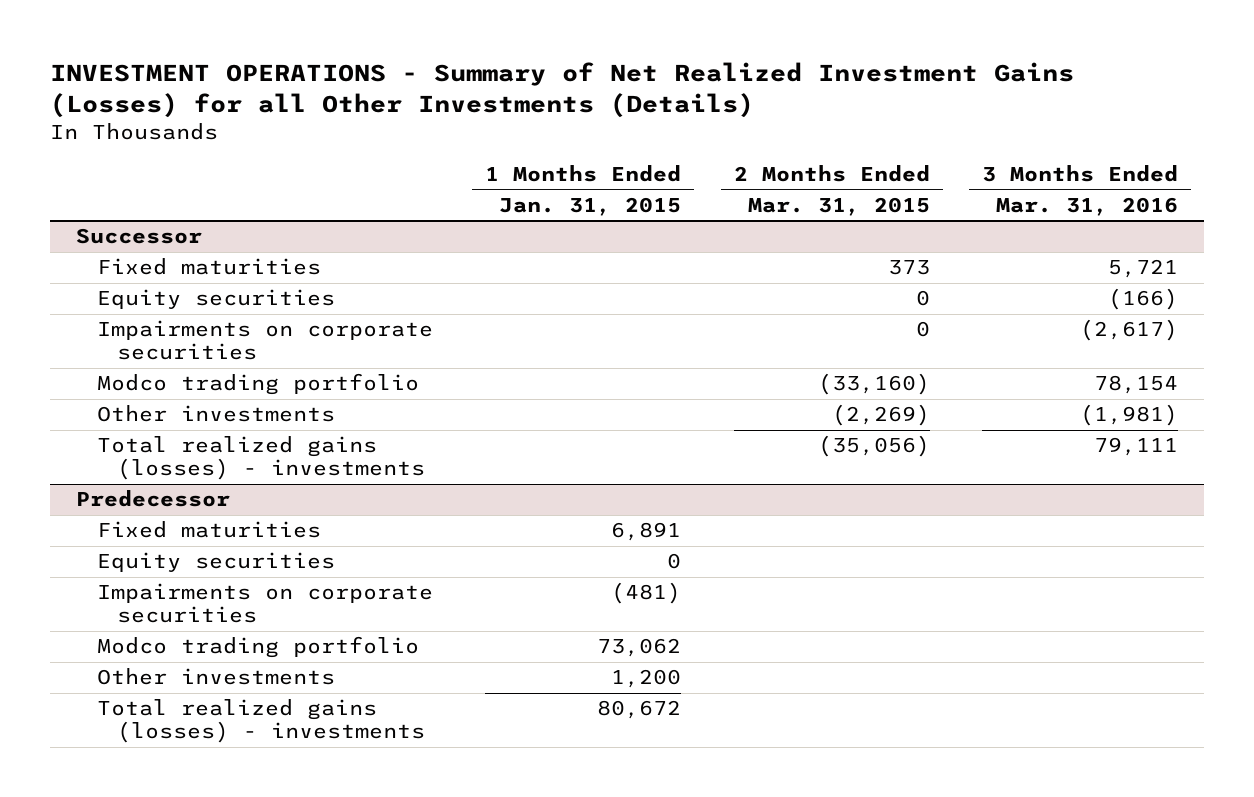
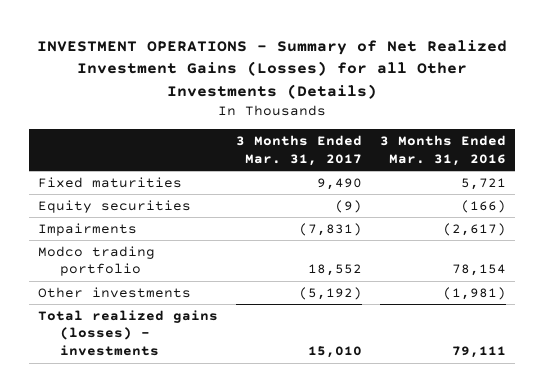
- | 1 Months Ended Jan. 31, 2015 | 2 Months Ended Mar. 31, 2015 | 3 Months Ended Mar. 31, 2016
+ | 3 Months Ended Mar. 31, 2017 | 3 Months Ended Mar. 31, 2016
- Successor
- Impairments on corporate securities | | 0 | (2,617)
+ Impairments | (7,831) | (2,617)
- Predecessor
- Fixed maturities | 6,891 | |
- Equity securities | 0 | |
- Impairments on corporate securities | (481) | |
- Modco trading portfolio | 73,062 | |
- Other investments | 1,200 | |
- Total realized gains (losses) - investments | 80,672 | |

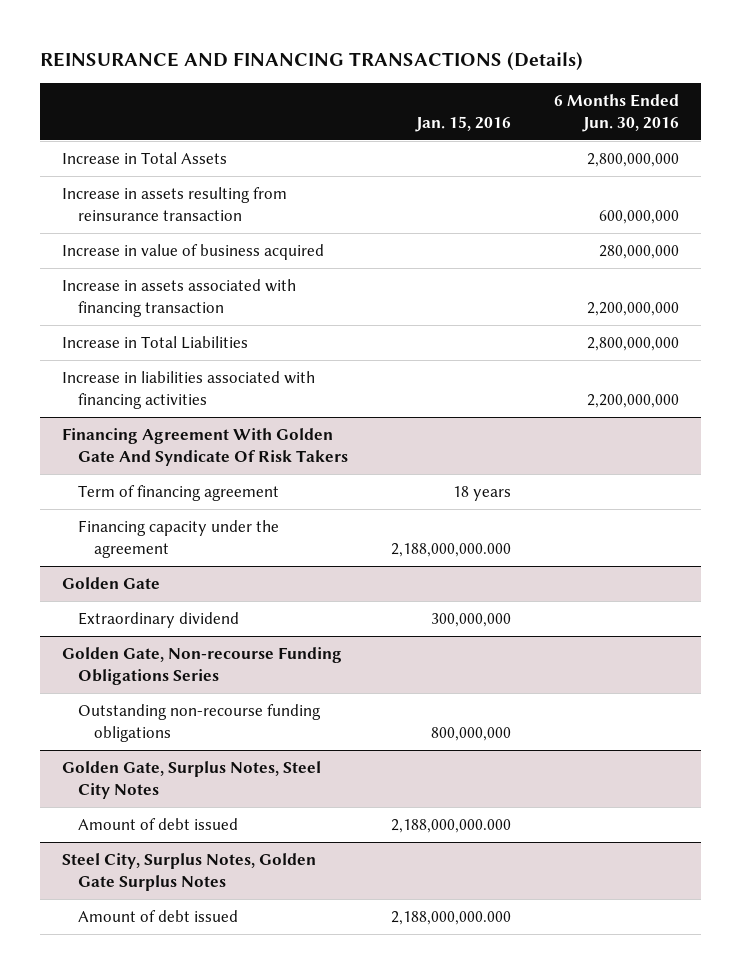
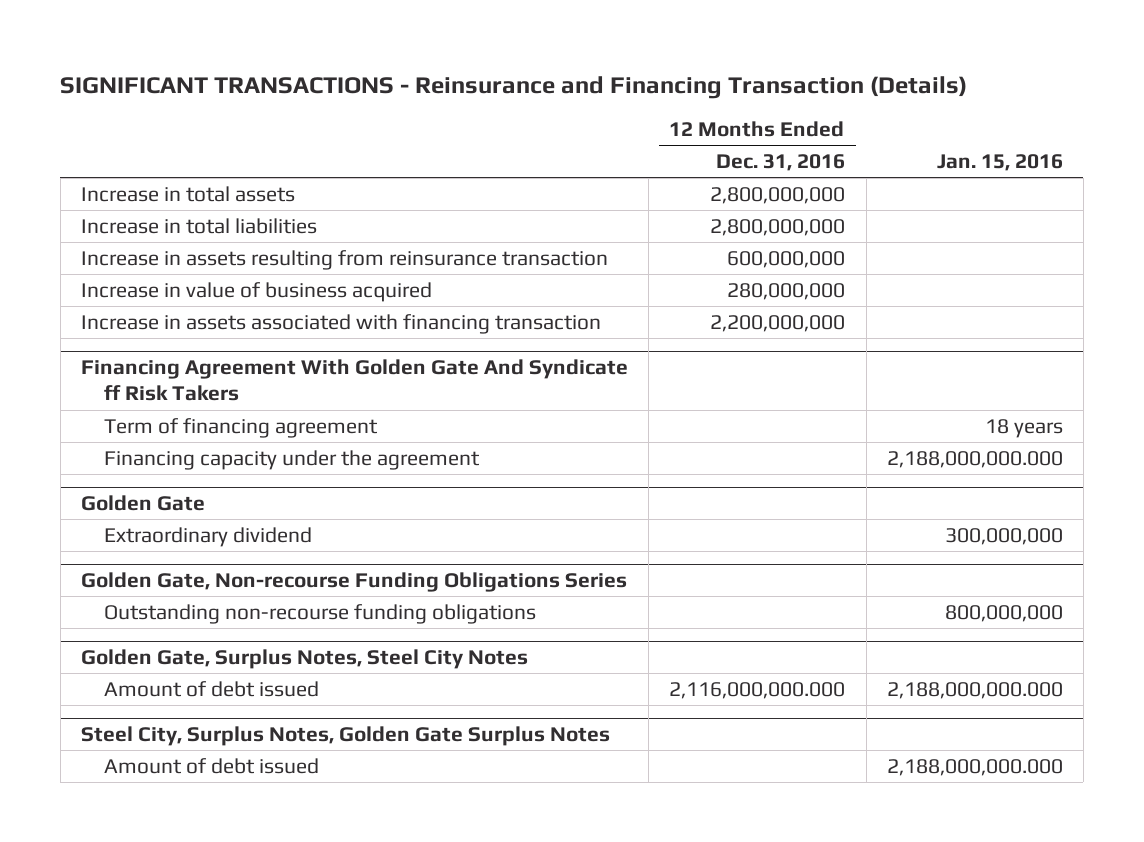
- REINSURANCE AND FINANCING TRANSACTIONS (Details)
+ SIGNIFICANT TRANSACTIONS - Reinsurance and Financing Transaction (Details)
- | Jan. 15, 2016 | 6 Months Ended Jun. 30, 2016
+ | 12 Months Ended Dec. 31, 2016 | Jan. 15, 2016
- Increase in Total Assets | | 2,800,000,000
+ Increase in total assets | 2,800,000,000 |
+ Increase in total liabilities | 2,800,000,000 |
- Increase in Total Liabilities | | 2,800,000,000
- Increase in liabilities associated with financing activities | | 2,200,000,000
- Financing Agreement With Golden Gate And Syndicate Of Risk Takers
+ Financing Agreement With Golden Gate And Syndicate ff Risk Takers

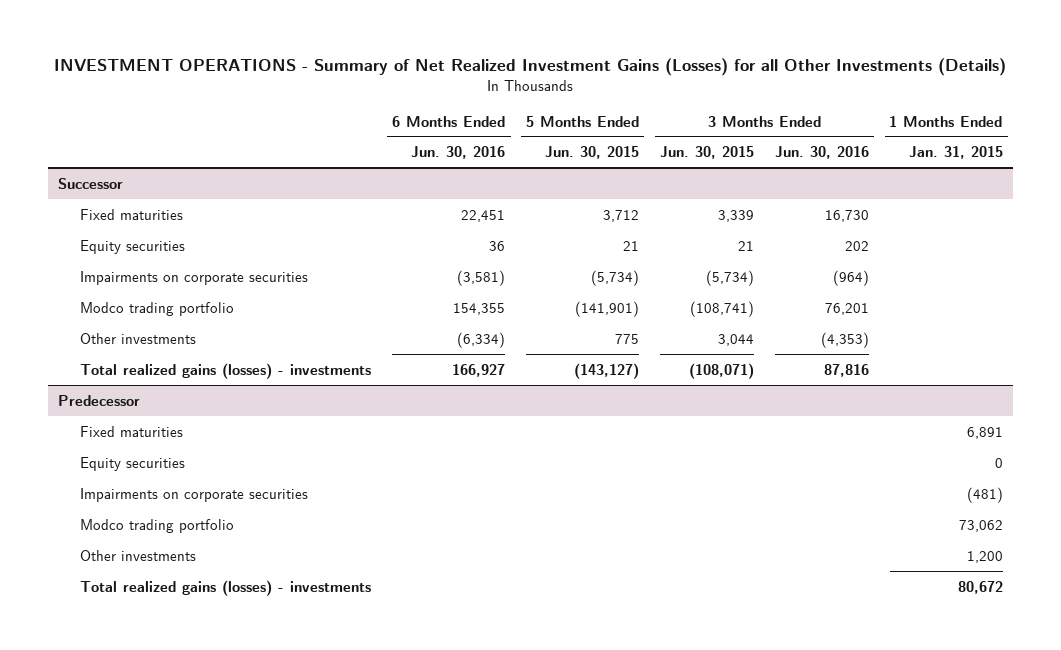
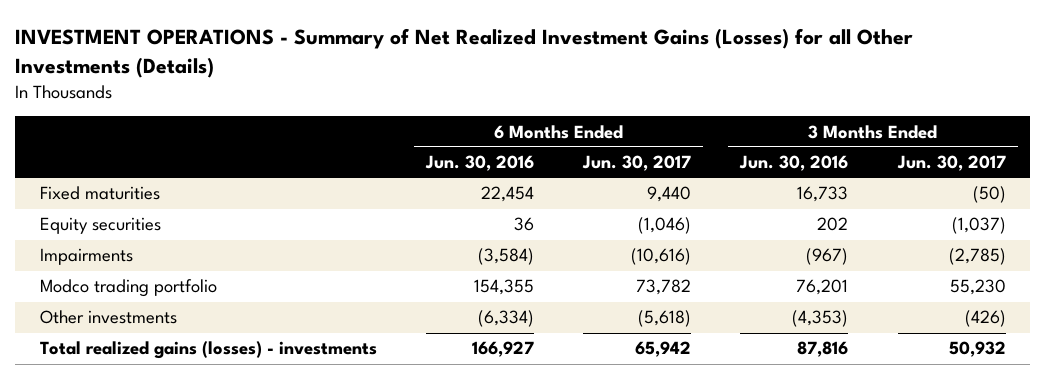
- | 6 Months Ended Jun. 30, 2016 | 5 Months Ended Jun. 30, 2015 | 3 Months Ended Jun. 30, 2015 | 3 Months Ended Jun. 30, 2016 | 1 Months Ended Jan. 31, 2015
+ | 6 Months Ended Jun. 30, 2016 | 6 Months Ended Jun. 30, 2017 | 3 Months Ended Jun. 30, 2016 | 3 Months Ended Jun. 30, 2017
- Successor
- Fixed maturities | 22,451 | 3,712 | 3,339 | 16,730 |
+ Fixed maturities | 22,454 | 9,440 | 16,733 | (50)
- Impairments on corporate securities | (3,581) | (5,734) | (5,734) | (964) |
+ Impairments | (3,584) | (10,616) | (967) | (2,785)
- Predecessor
- Fixed maturities | | | | | 6,891
- Equity securities | | | | | 0
- Impairments on corporate securities | | | | | (481)
- Modco trading portfolio | | | | | 73,062
- Other investments | | | | | 1,200
- Total realized gains (losses) - investments | | | | | 80,672

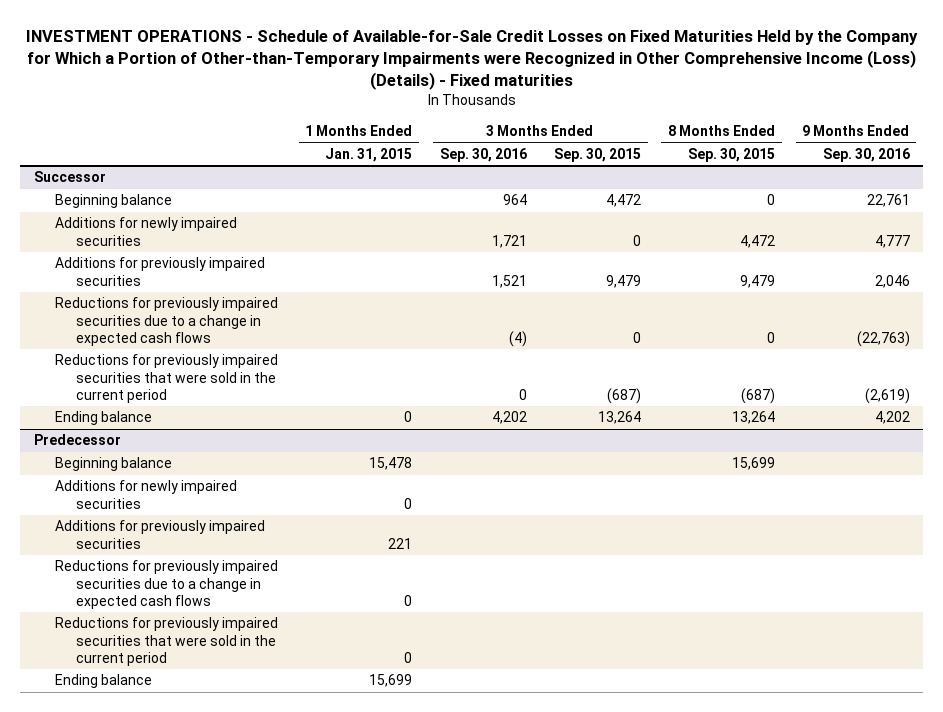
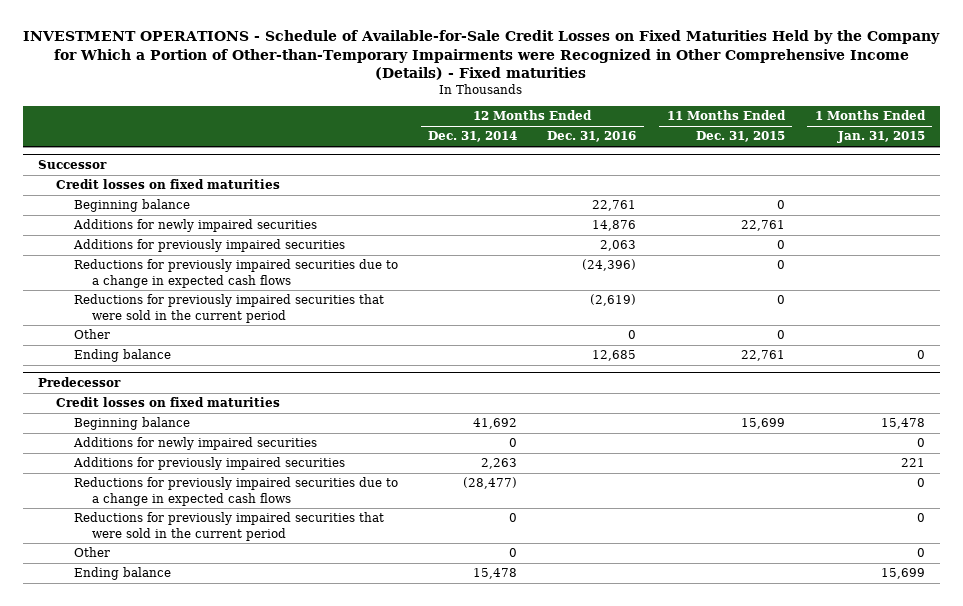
- INVESTMENT OPERATIONS - Schedule of Available-for-Sale Credit Losses on Fixed Maturities Held by the Company for Which a Portion of Other-than-Temporary Impairments were Recognized in Other Comprehensive Income (Loss) (Details) - Fixed maturities
+ INVESTMENT OPERATIONS - Schedule of Available-for-Sale Credit Losses on Fixed Maturities Held by the Company for Which a Portion of Other-than-Temporary Impairments were Recognized in Other Comprehensive Income (Details) - Fixed maturities
- | 1 Months Ended Jan. 31, 2015 | 3 Months Ended Sep. 30, 2016 | 3 Months Ended Sep. 30, 2015 | 8 Months Ended Sep. 30, 2015 | 9 Months Ended Sep. 30, 2016
+ | 12 Months Ended Dec. 31, 2014 | 12 Months Ended Dec. 31, 2016 | 11 Months Ended Dec. 31, 2015 | 1 Months Ended Jan. 31, 2015
@ Successor
+ Credit losses on fixed maturities
+ Other | | 0 | 0 |
@ Predecessor
+ Credit losses on fixed maturities
+ Other | 0 | | | 0

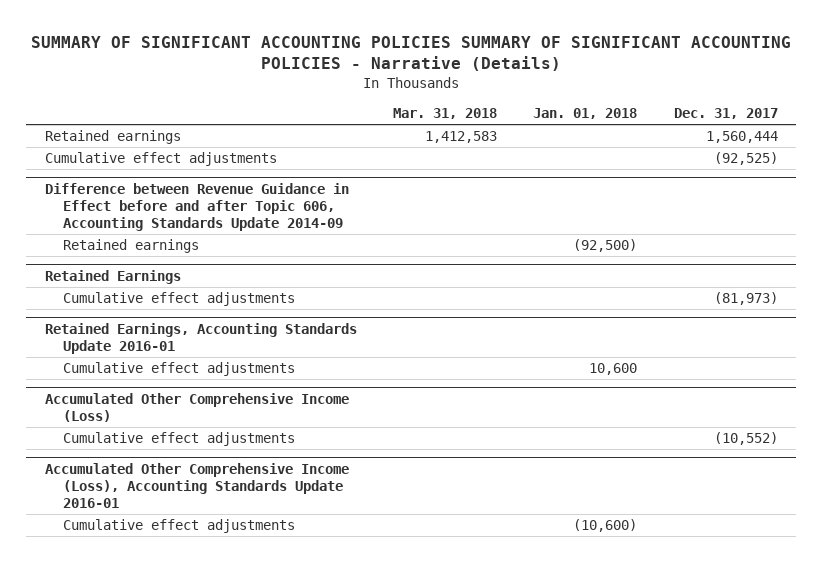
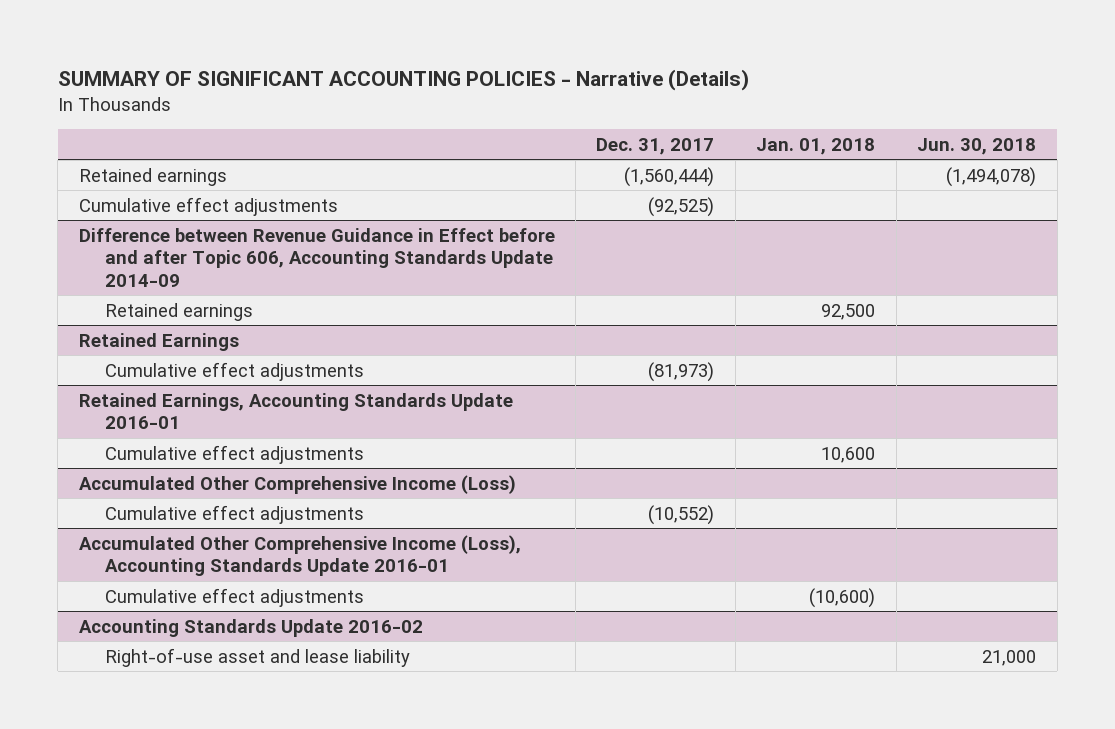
- SUMMARY OF SIGNIFICANT ACCOUNTING POLICIES SUMMARY OF SIGNIFICANT ACCOUNTING POLICIES - Narrative (Details)
+ SUMMARY OF SIGNIFICANT ACCOUNTING POLICIES - Narrative (Details)
- | Mar. 31, 2018 | Jan. 01, 2018 | Dec. 31, 2017
+ | Dec. 31, 2017 | Jan. 01, 2018 | Jun. 30, 2018
- Retained earnings | 1,412,583 | | 1,560,444
+ Retained earnings | (1,560,444) | | (1,494,078)
@ Difference between Revenue Guidance in Effect before and after Topic 606, Accounting Standards Update 2014-09
- Retained earnings | | (92,500) |
+ Retained earnings | | 92,500 |
+ Accounting Standards Update 2016-02
+ Right-of-use asset and lease liability | | | 21,000

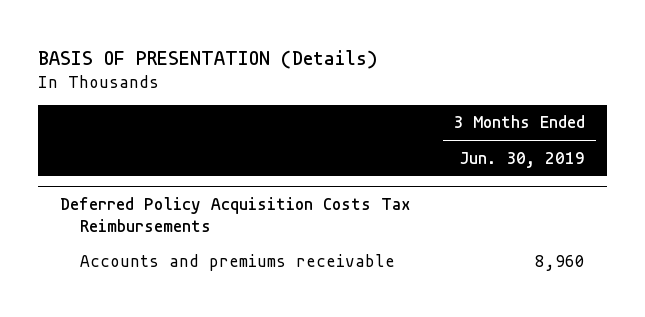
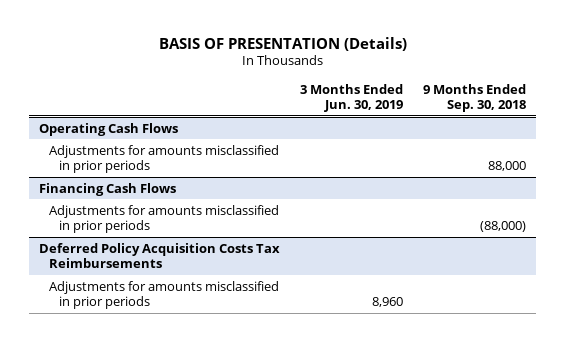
- | 3 Months Ended Jun. 30, 2019
+ | 3 Months Ended Jun. 30, 2019 | 9 Months Ended Sep. 30, 2018
+ Operating Cash Flows
+ Adjustments for amounts misclassified in prior periods | | 88,000
+ Financing Cash Flows
+ Adjustments for amounts misclassified in prior periods | | (88,000)
@ Deferred Policy Acquisition Costs Tax Reimbursements
- Accounts and premiums receivable | 8,960
+ Adjustments for amounts misclassified in prior periods | 8,960 |

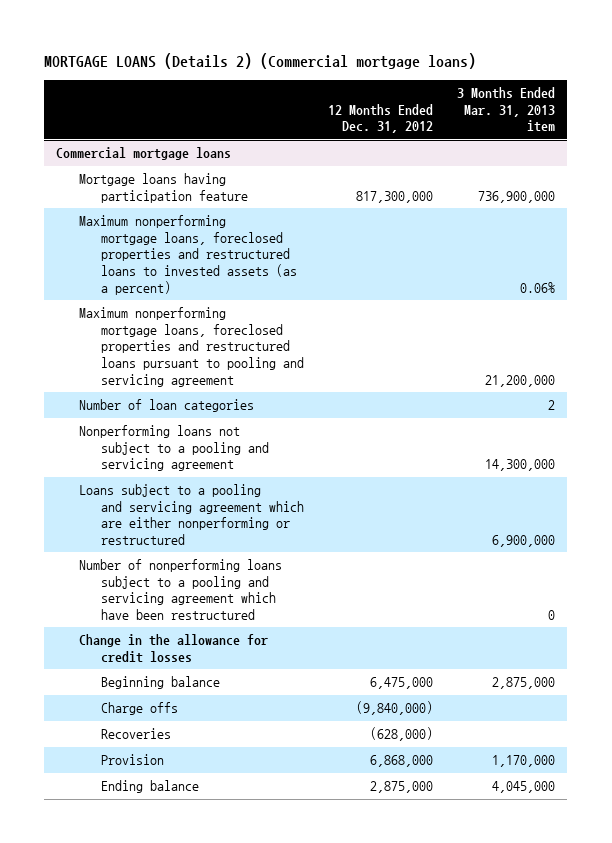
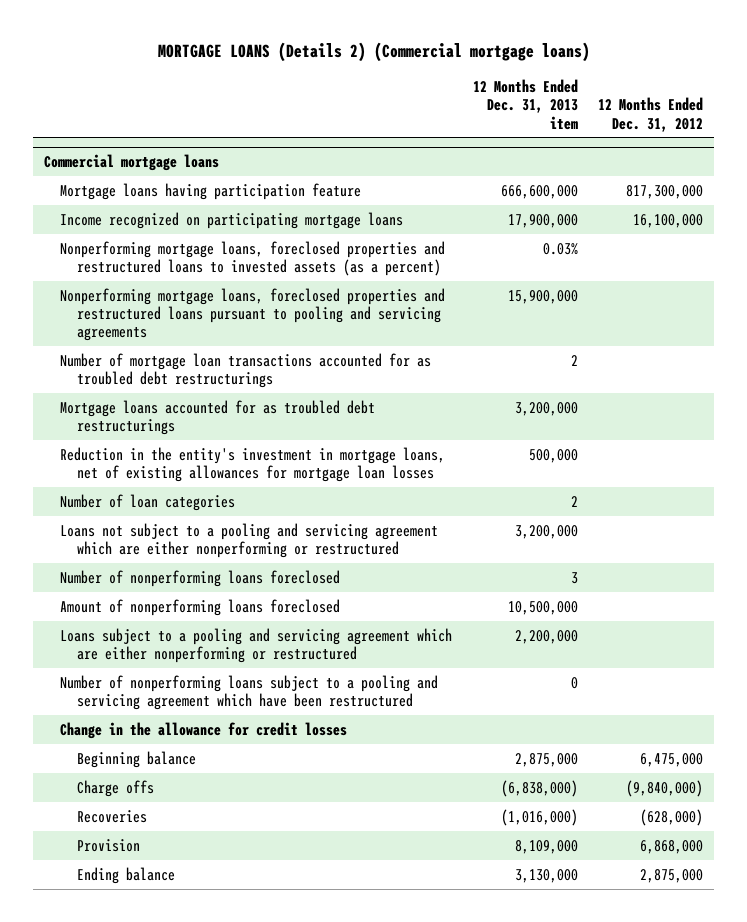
- | 12 Months Ended Dec. 31, 2012 | 3 Months Ended Mar. 31, 2013 item
+ | 12 Months Ended Dec. 31, 2013 item | 12 Months Ended Dec. 31, 2012
@ Commercial mortgage loans
- Maximum nonperforming mortgage loans, foreclosed properties and restructured loans to invested assets (as a percent) | | 0.06%
- Maximum nonperforming mortgage loans, foreclosed properties and restructured loans pursuant to pooling and servicing agreement | | 21,200,000
+ Income recognized on participating mortgage loans | 17,900,000 | 16,100,000
+ Nonperforming mortgage loans, foreclosed properties and restructured loans to invested assets (as a percent) | 0.03% |
+ Nonperforming mortgage loans, foreclosed properties and restructured loans pursuant to pooling and servicing agreements | 15,900,000 |
+ Number of mortgage loan transactions accounted for as troubled debt restructurings | 2 |
+ Mortgage loans accounted for as troubled debt restructurings | 3,200,000 |
+ Reduction in the entity's investment in mortgage loans, net of existing allowances for mortgage loan losses | 500,000 |
- Nonperforming loans not subject to a pooling and servicing agreement | | 14,300,000
+ Loans not subject to a pooling and servicing agreement which are either nonperforming or restructured | 3,200,000 |
+ Number of nonperforming loans foreclosed | 3 |
+ Amount of nonperforming loans foreclosed | 10,500,000 |

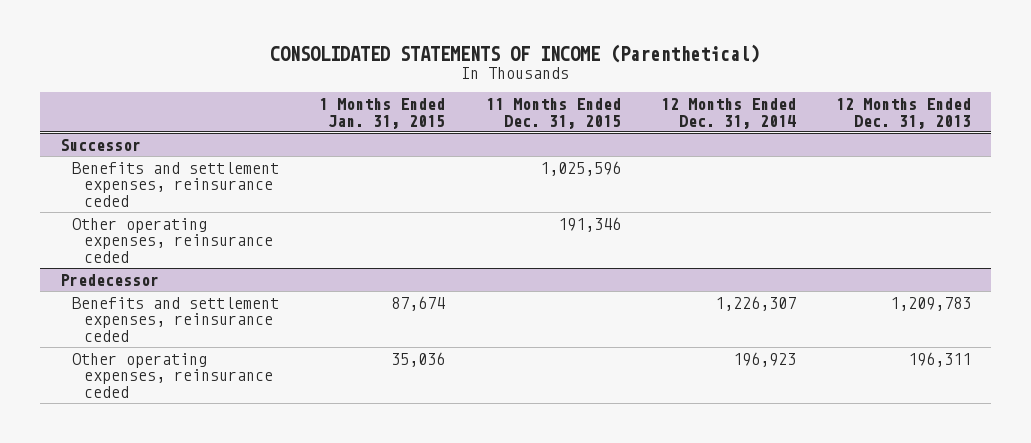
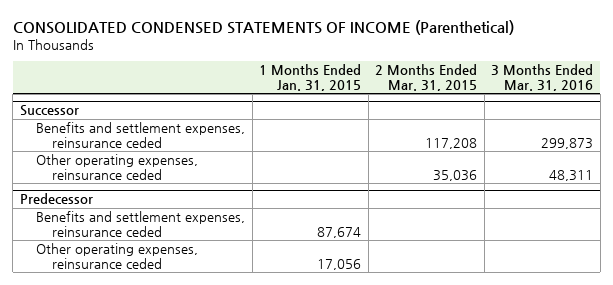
- CONSOLIDATED STATEMENTS OF INCOME (Parenthetical)
+ CONSOLIDATED CONDENSED STATEMENTS OF INCOME (Parenthetical)
- | 1 Months Ended Jan. 31, 2015 | 11 Months Ended Dec. 31, 2015 | 12 Months Ended Dec. 31, 2014 | 12 Months Ended Dec. 31, 2013
+ | 1 Months Ended Jan. 31, 2015 | 2 Months Ended Mar. 31, 2015 | 3 Months Ended Mar. 31, 2016
@ Predecessor
- Other operating expenses, reinsurance ceded | 35,036 | | 196,923 | 196,311
+ Other operating expenses, reinsurance ceded | 17,056 | |

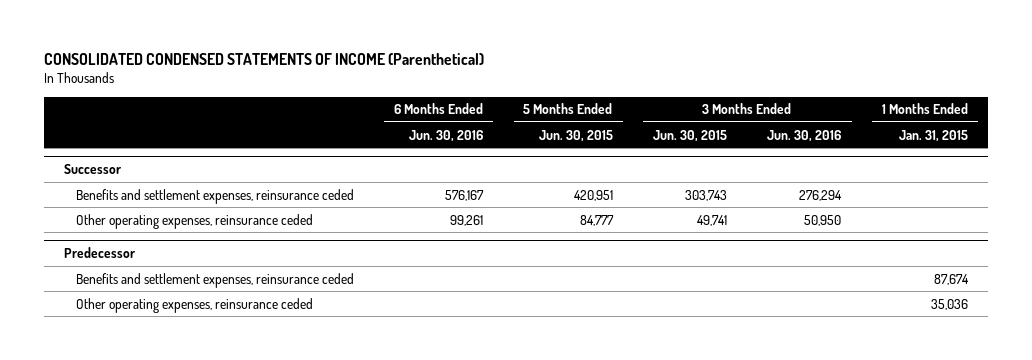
- | 1 Months Ended Jan. 31, 2015 | 2 Months Ended Mar. 31, 2015 | 3 Months Ended Mar. 31, 2016
+ | 6 Months Ended Jun. 30, 2016 | 5 Months Ended Jun. 30, 2015 | 3 Months Ended Jun. 30, 2015 | 3 Months Ended Jun. 30, 2016 | 1 Months Ended Jan. 31, 2015
@ Predecessor
- Other operating expenses, reinsurance ceded | 17,056 | |
+ Other operating expenses, reinsurance ceded | | | | | 35,036

